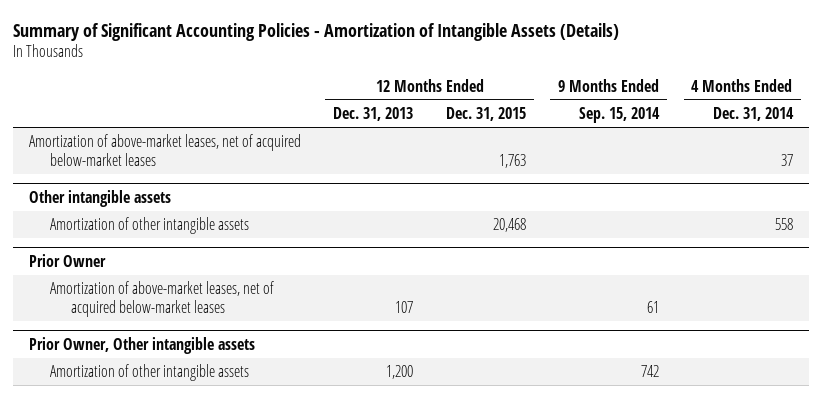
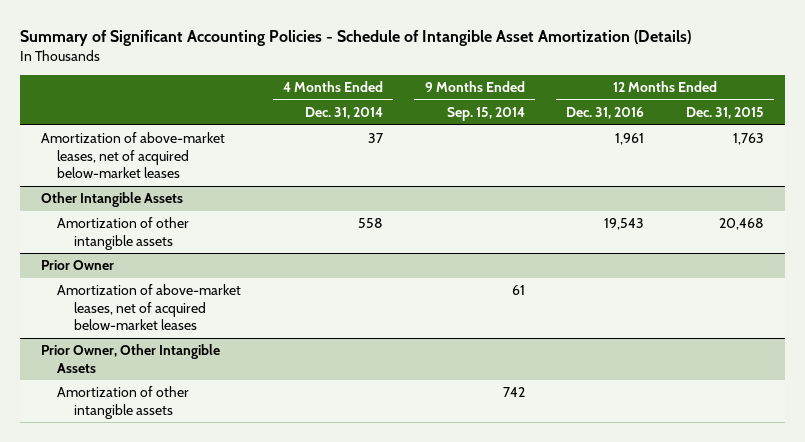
- Summary of Significant Accounting Policies - Amortization of Intangible Assets (Details)
+ Summary of Significant Accounting Policies - Schedule of Intangible Asset Amortization (Details)
- | 12 Months Ended Dec. 31, 2013 | 12 Months Ended Dec. 31, 2015 | 9 Months Ended Sep. 15, 2014 | 4 Months Ended Dec. 31, 2014
+ | 4 Months Ended Dec. 31, 2014 | 9 Months Ended Sep. 15, 2014 | 12 Months Ended Dec. 31, 2016 | 12 Months Ended Dec. 31, 2015
- Other intangible assets
+ Other Intangible Assets
- Prior Owner, Other intangible assets
+ Prior Owner, Other Intangible Assets

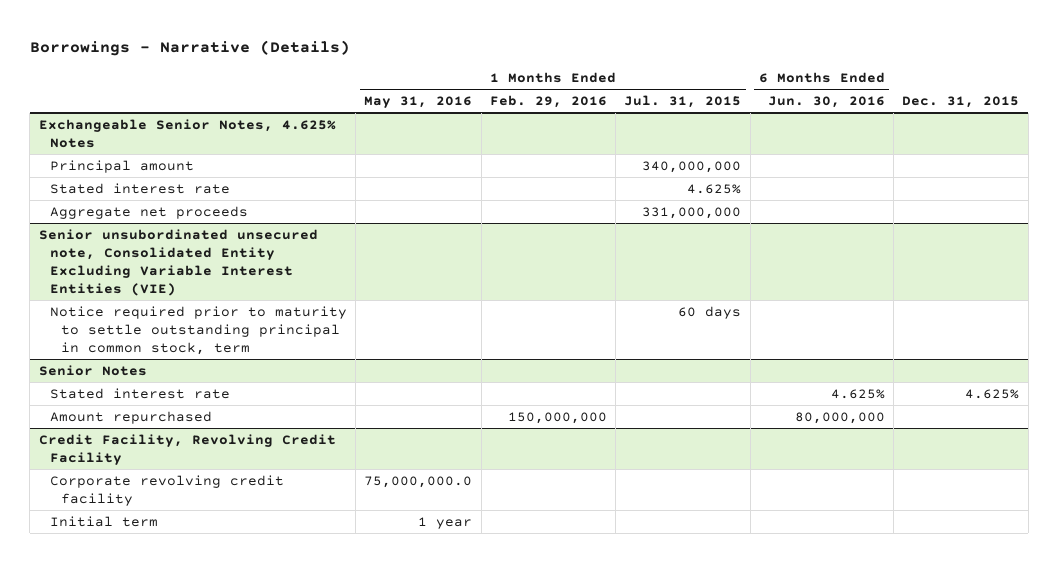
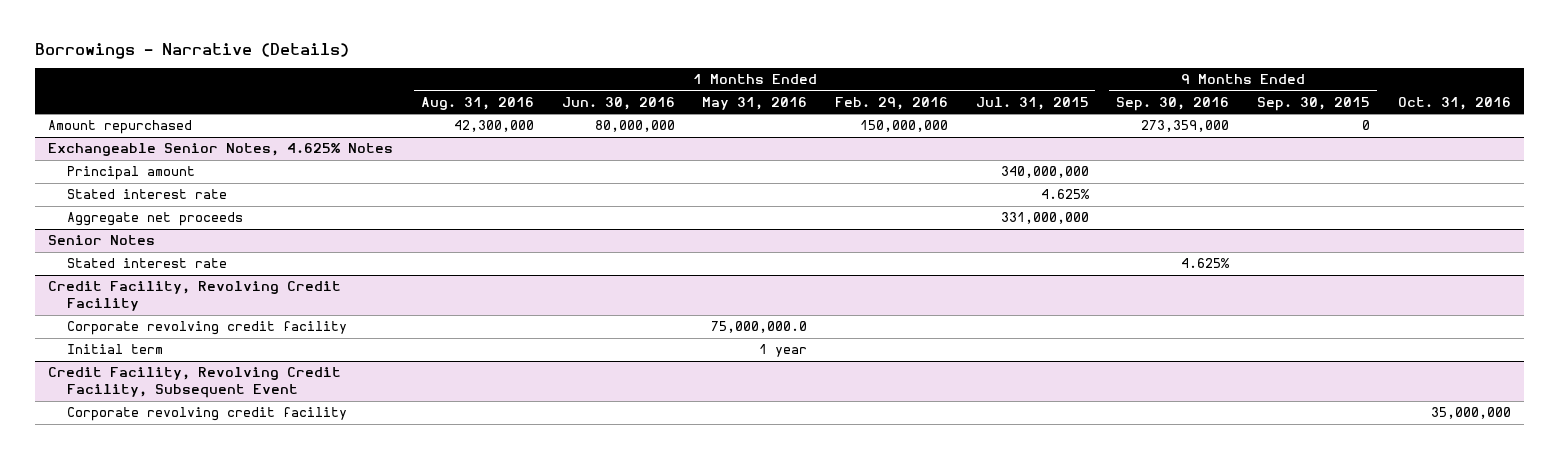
- | 1 Months Ended May 31, 2016 | 1 Months Ended Feb. 29, 2016 | 1 Months Ended Jul. 31, 2015 | 6 Months Ended Jun. 30, 2016 | Dec. 31, 2015
+ | 1 Months Ended Aug. 31, 2016 | 1 Months Ended Jun. 30, 2016 | 1 Months Ended May 31, 2016 | 1 Months Ended Feb. 29, 2016 | 1 Months Ended Jul. 31, 2015 | 9 Months Ended Sep. 30, 2016 | 9 Months Ended Sep. 30, 2015 | Oct. 31, 2016
+ Amount repurchased | 42,300,000 | 80,000,000 | | 150,000,000 | | 273,359,000 | 0 |
- Senior unsubordinated unsecured note, Consolidated Entity Excluding Variable Interest Entities (VIE)
- Notice required prior to maturity to settle outstanding principal in common stock, term | | | 60 days | |
@ Senior Notes
- Amount repurchased | | 150,000,000 | | 80,000,000 |
+ Credit Facility, Revolving Credit Facility, Subsequent Event
+ Corporate revolving credit facility | | | | | | | | 35,000,000

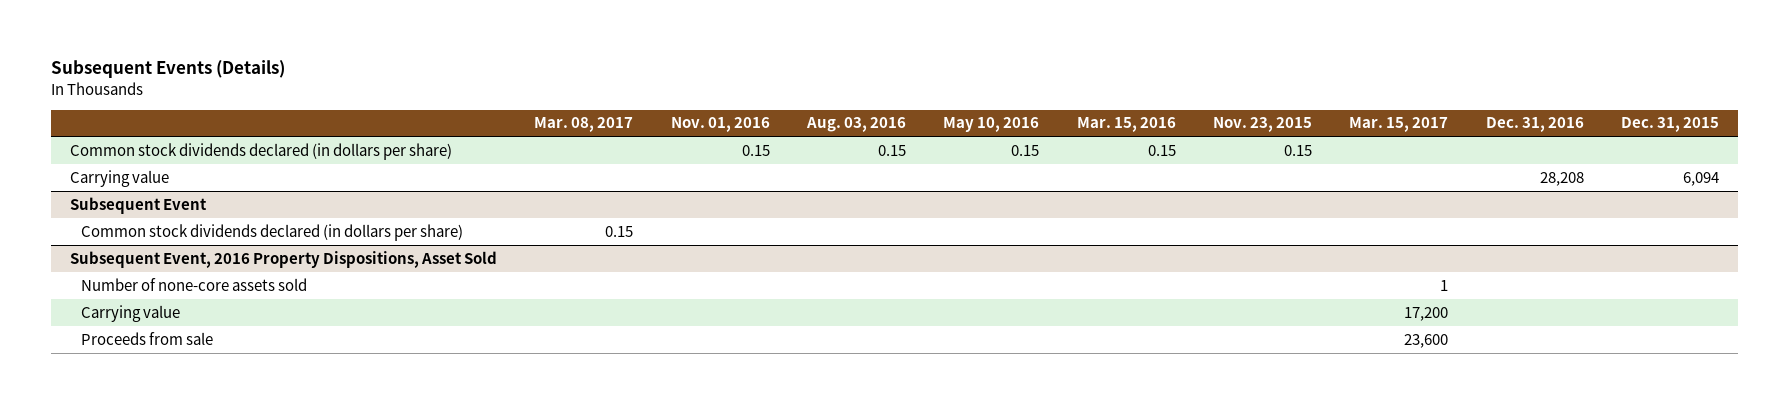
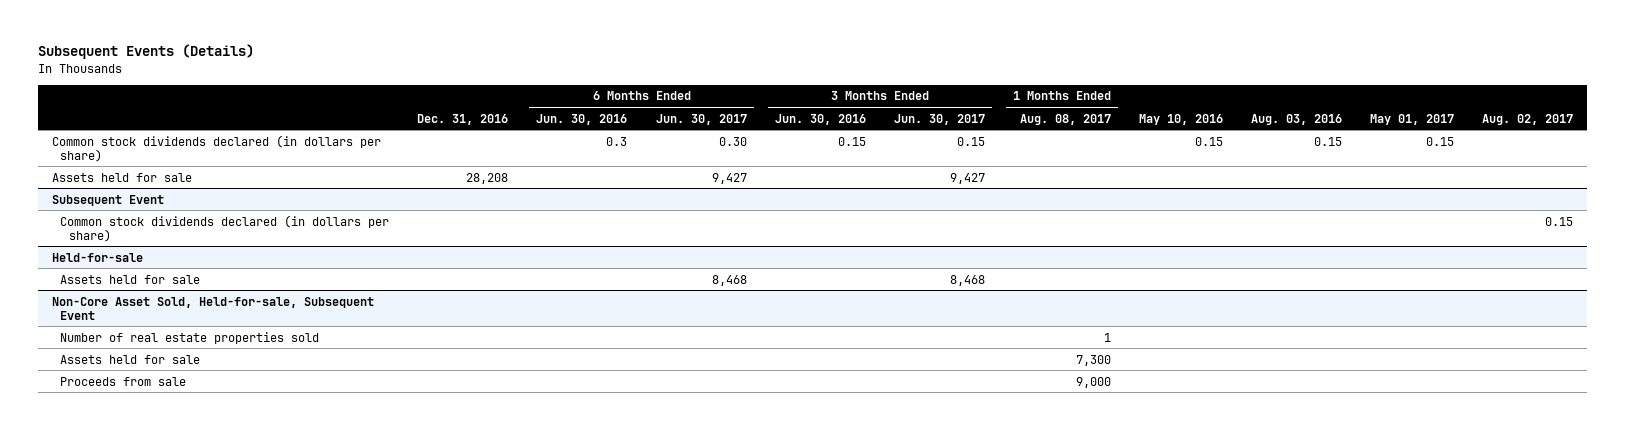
- | Mar. 08, 2017 | Nov. 01, 2016 | Aug. 03, 2016 | May 10, 2016 | Mar. 15, 2016 | Nov. 23, 2015 | Mar. 15, 2017 | Dec. 31, 2016 | Dec. 31, 2015
+ | Dec. 31, 2016 | 6 Months Ended Jun. 30, 2016 | 6 Months Ended Jun. 30, 2017 | 3 Months Ended Jun. 30, 2016 | 3 Months Ended Jun. 30, 2017 | 1 Months Ended Aug. 08, 2017 | May 10, 2016 | Aug. 03, 2016 | May 01, 2017 | Aug. 02, 2017
- Carrying value | | | | | | | | 28,208 | 6,094
+ Assets held for sale | 28,208 | | 9,427 | | 9,427 | | | | |
- Subsequent Event, 2016 Property Dispositions, Asset Sold
- Number of none-core assets sold | | | | | | | 1 | |
- Carrying value | | | | | | | 17,200 | |
- Proceeds from sale | | | | | | | 23,600 | |
+ Held-for-sale
+ Assets held for sale | | | 8,468 | | 8,468 | | | | |
+ Non-Core Asset Sold, Held-for-sale, Subsequent Event
+ Number of real estate properties sold | | | | | | 1 | | | |
+ Assets held for sale | | | | | | 7,300 | | | |
+ Proceeds from sale | | | | | | 9,000 | | | |

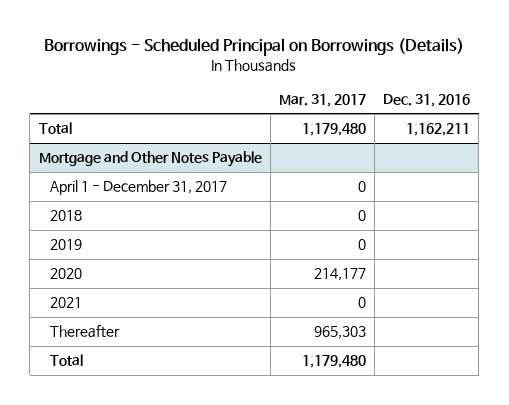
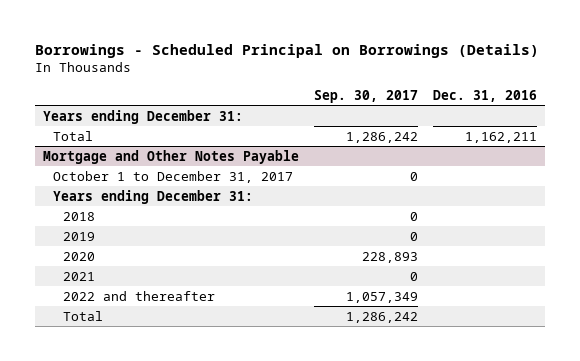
- | Mar. 31, 2017 | Dec. 31, 2016
+ | Sep. 30, 2017 | Dec. 31, 2016
+ Years ending December 31:
@ Mortgage and Other Notes Payable
- April 1 - December 31, 2017 | 0 |
+ October 1 to December 31, 2017 | 0 |
+ Years ending December 31:
- Thereafter | 965,303 |
+ 2022 and thereafter | 1,057,349 |

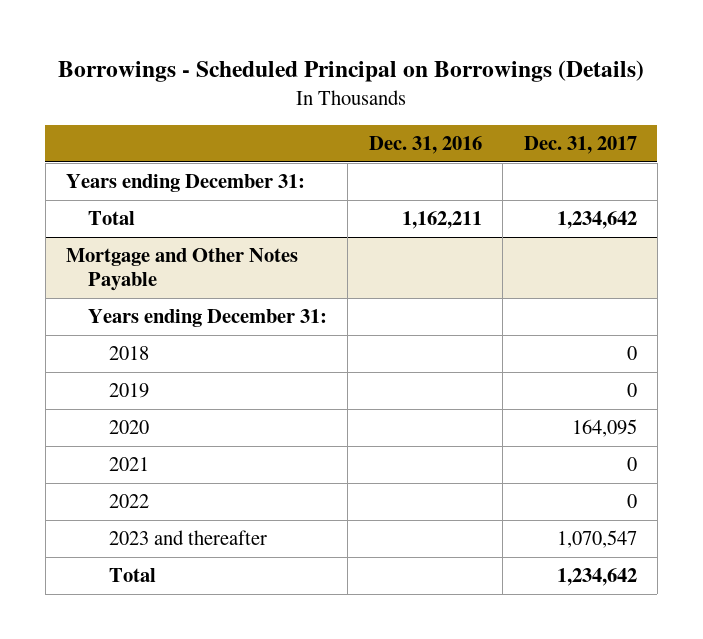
- | Sep. 30, 2017 | Dec. 31, 2016
+ | Dec. 31, 2016 | Dec. 31, 2017
@ Mortgage and Other Notes Payable
- October 1 to December 31, 2017 | 0 |
- 2022 and thereafter | 1,057,349 |
+ 2022 | | 0
+ 2023 and thereafter | | 1,070,547

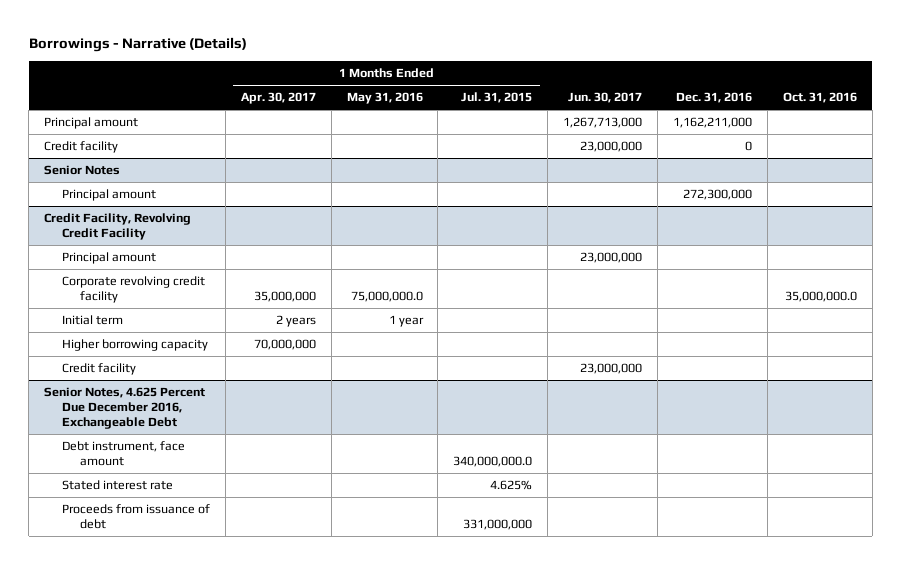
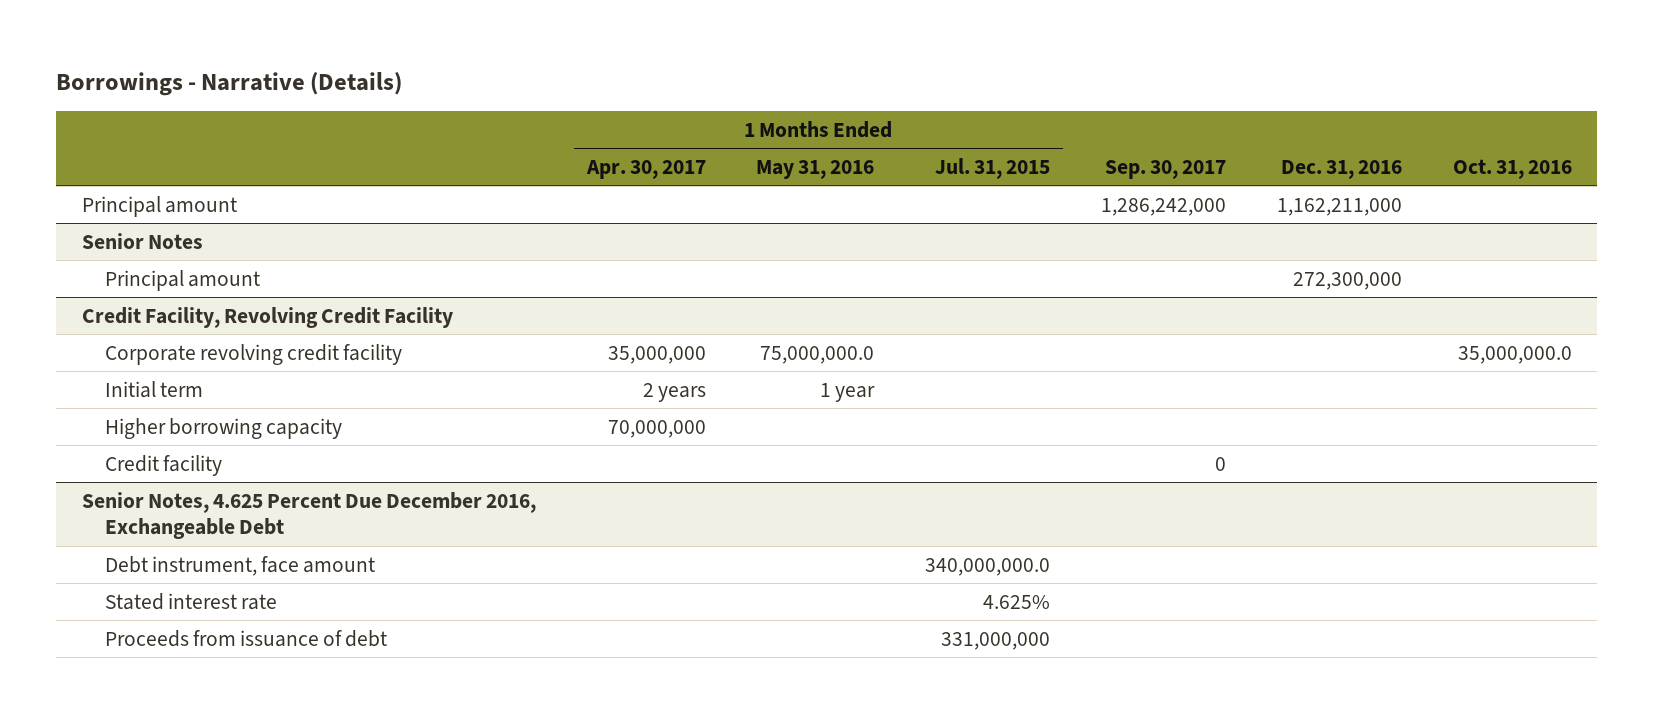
- | 1 Months Ended Apr. 30, 2017 | 1 Months Ended May 31, 2016 | 1 Months Ended Jul. 31, 2015 | Jun. 30, 2017 | Dec. 31, 2016 | Oct. 31, 2016
+ | 1 Months Ended Apr. 30, 2017 | 1 Months Ended May 31, 2016 | 1 Months Ended Jul. 31, 2015 | Sep. 30, 2017 | Dec. 31, 2016 | Oct. 31, 2016
- Credit facility | | | | 23,000,000 | 0 |
@ Credit Facility, Revolving Credit Facility
- Principal amount | | | | 23,000,000 | |

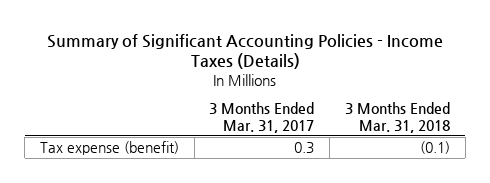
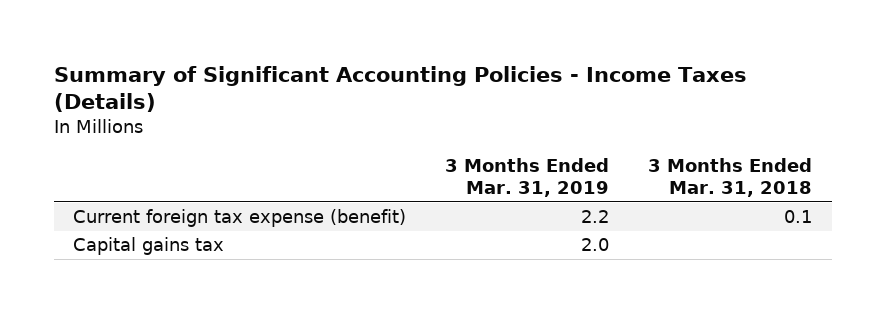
- | 3 Months Ended Mar. 31, 2017 | 3 Months Ended Mar. 31, 2018
+ | 3 Months Ended Mar. 31, 2019 | 3 Months Ended Mar. 31, 2018
- Tax expense (benefit) | 0.3 | (0.1)
+ Current foreign tax expense (benefit) | 2.2 | 0.1
+ Capital gains tax | 2.0 |

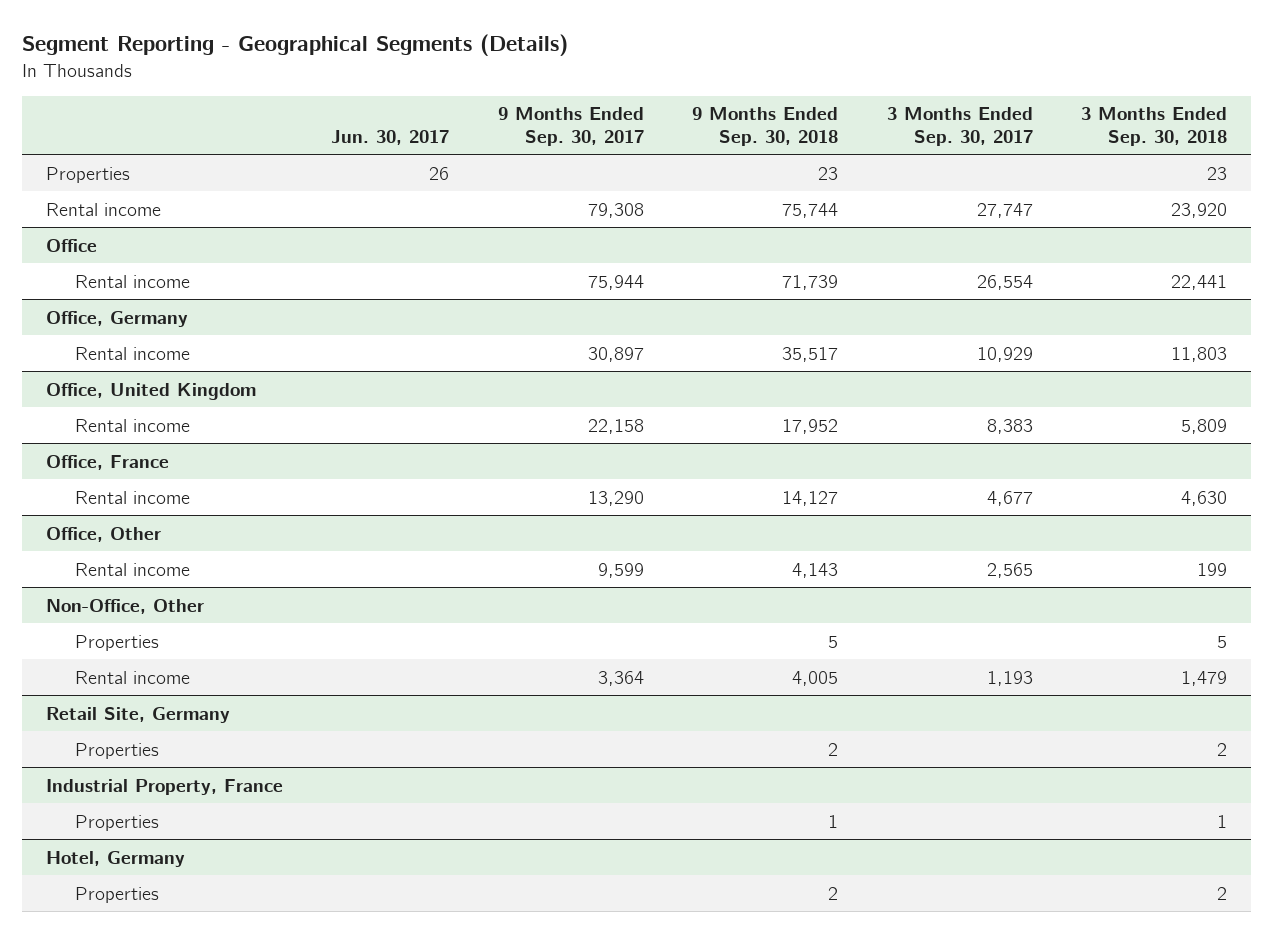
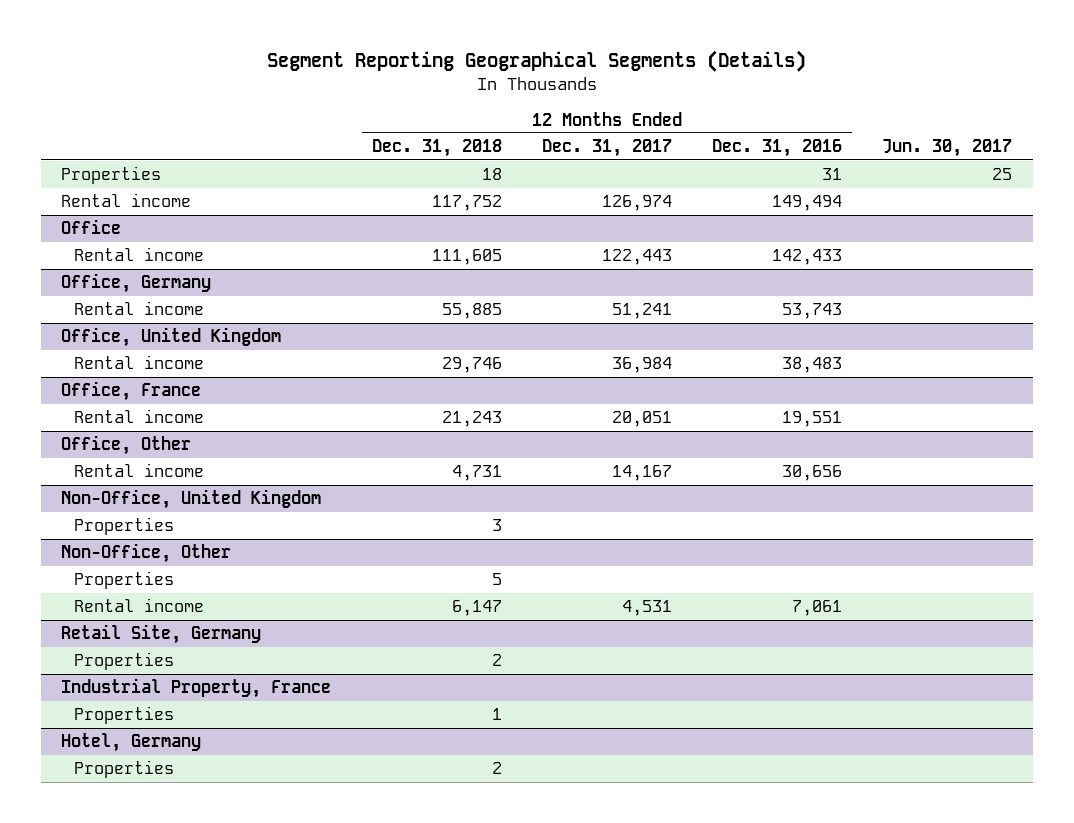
- Segment Reporting - Geographical Segments (Details)
+ Segment Reporting Geographical Segments (Details)
- | Jun. 30, 2017 | 9 Months Ended Sep. 30, 2017 | 9 Months Ended Sep. 30, 2018 | 3 Months Ended Sep. 30, 2017 | 3 Months Ended Sep. 30, 2018
+ | 12 Months Ended Dec. 31, 2018 | 12 Months Ended Dec. 31, 2017 | 12 Months Ended Dec. 31, 2016 | Jun. 30, 2017
- Properties | 26 | | 23 | | 23
+ Properties | 18 | | 31 | 25
+ Non-Office, United Kingdom
+ Properties | 3 | | |

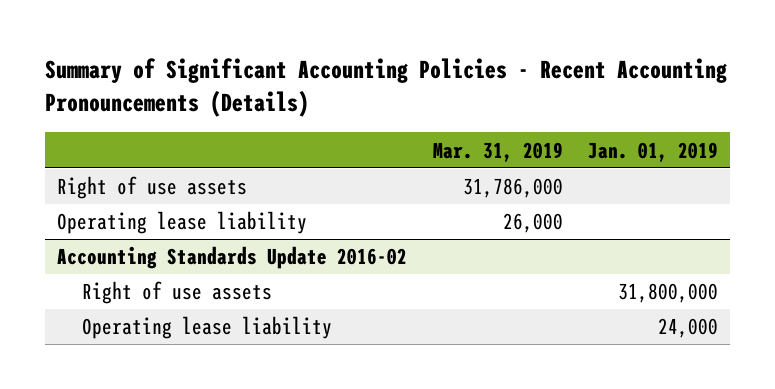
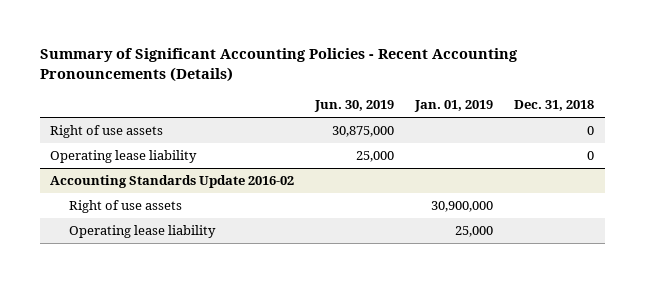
- | Mar. 31, 2019 | Jan. 01, 2019
+ | Jun. 30, 2019 | Jan. 01, 2019 | Dec. 31, 2018
@ Accounting Standards Update 2016-02
- Right of use assets | | 31,800,000
- Operating lease liability | | 24,000
+ Right of use assets | | 30,900,000 |
+ Operating lease liability | | 25,000 |

